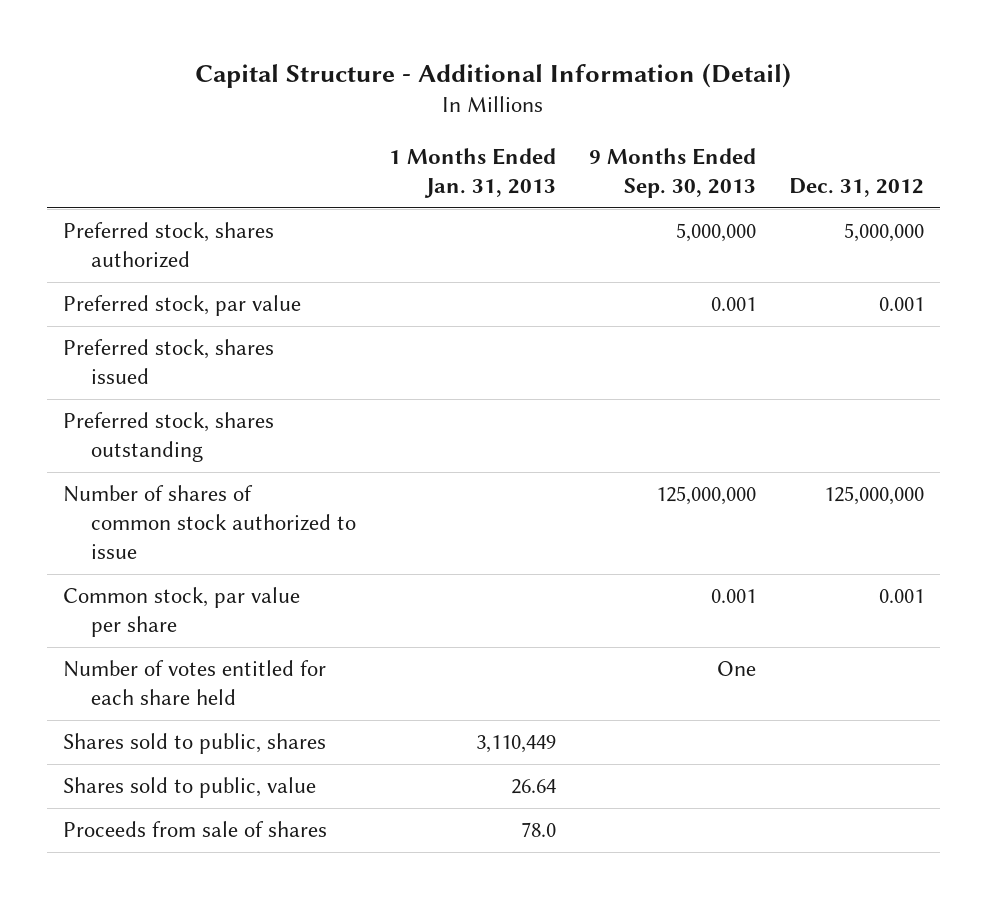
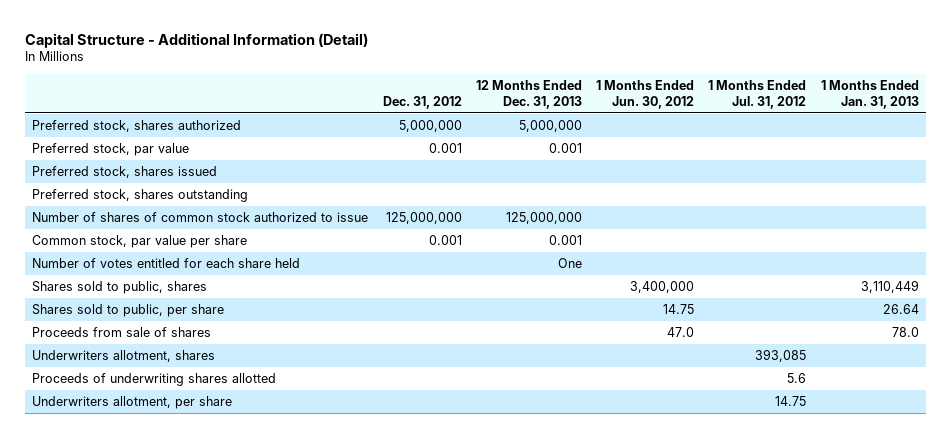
- | 1 Months Ended Jan. 31, 2013 | 9 Months Ended Sep. 30, 2013 | Dec. 31, 2012
+ | Dec. 31, 2012 | 12 Months Ended Dec. 31, 2013 | 1 Months Ended Jun. 30, 2012 | 1 Months Ended Jul. 31, 2012 | 1 Months Ended Jan. 31, 2013
- Shares sold to public, value | 26.64 | |
+ Shares sold to public, per share | | | 14.75 | | 26.64
+ Underwriters allotment, shares | | | | 393,085 |
+ Proceeds of underwriting shares allotted | | | | 5.6 |
+ Underwriters allotment, per share | | | | 14.75 |

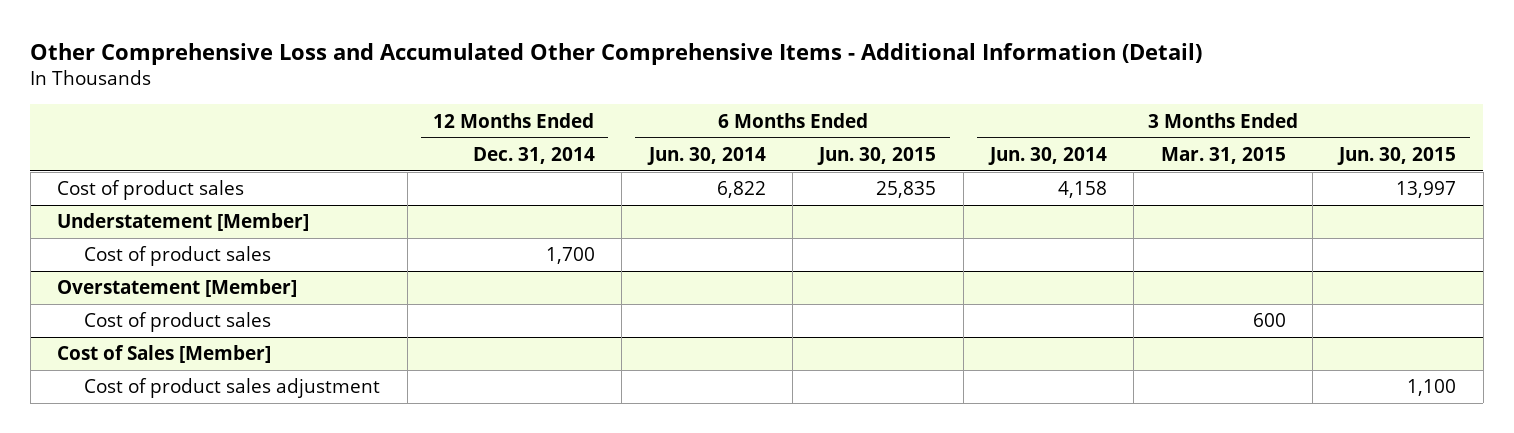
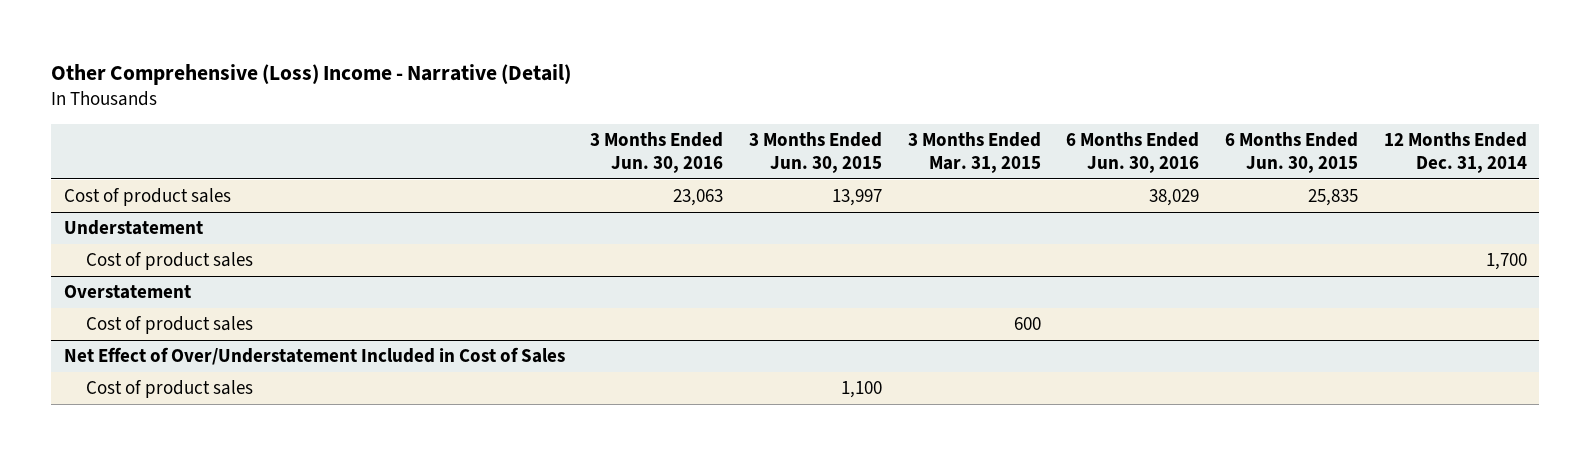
- Other Comprehensive Loss and Accumulated Other Comprehensive Items - Additional Information (Detail)
+ Other Comprehensive (Loss) Income - Narrative (Detail)
- | 12 Months Ended Dec. 31, 2014 | 6 Months Ended Jun. 30, 2014 | 6 Months Ended Jun. 30, 2015 | 3 Months Ended Jun. 30, 2014 | 3 Months Ended Mar. 31, 2015 | 3 Months Ended Jun. 30, 2015
+ | 3 Months Ended Jun. 30, 2016 | 3 Months Ended Jun. 30, 2015 | 3 Months Ended Mar. 31, 2015 | 6 Months Ended Jun. 30, 2016 | 6 Months Ended Jun. 30, 2015 | 12 Months Ended Dec. 31, 2014
- Understatement [Member]
+ Understatement
- Overstatement [Member]
+ Overstatement
- Cost of Sales [Member]
- Cost of product sales adjustment | | | | | | 1,100
+ Net Effect of Over/Understatement Included in Cost of Sales
+ Cost of product sales | | 1,100 | | | |

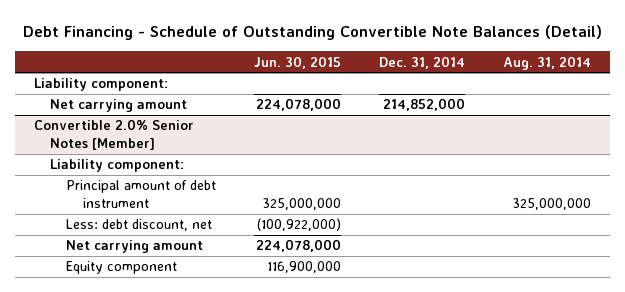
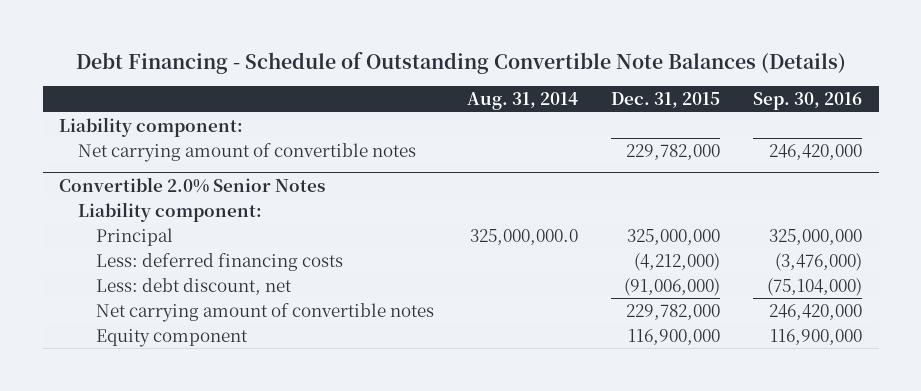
- Debt Financing - Schedule of Outstanding Convertible Note Balances (Detail)
+ Debt Financing - Schedule of Outstanding Convertible Note Balances (Details)
- | Jun. 30, 2015 | Dec. 31, 2014 | Aug. 31, 2014
+ | Aug. 31, 2014 | Dec. 31, 2015 | Sep. 30, 2016
- Net carrying amount | 224,078,000 | 214,852,000 |
- Convertible 2.0% Senior Notes [Member]
+ Net carrying amount of convertible notes | | 229,782,000 | 246,420,000
+ Convertible 2.0% Senior Notes
- Principal amount of debt instrument | 325,000,000 | | 325,000,000
+ Principal | 325,000,000.0 | 325,000,000 | 325,000,000
+ Less: deferred financing costs | | (4,212,000) | (3,476,000)
- Net carrying amount | 224,078,000 | |
+ Net carrying amount of convertible notes | | 229,782,000 | 246,420,000

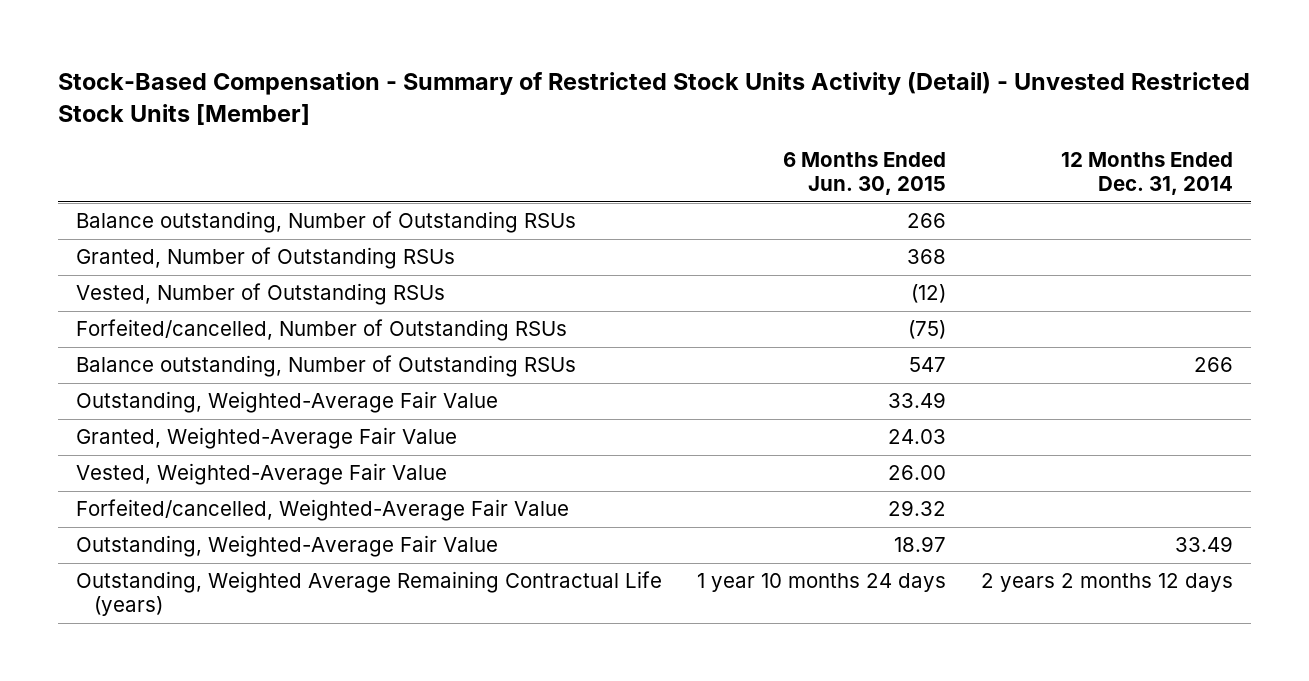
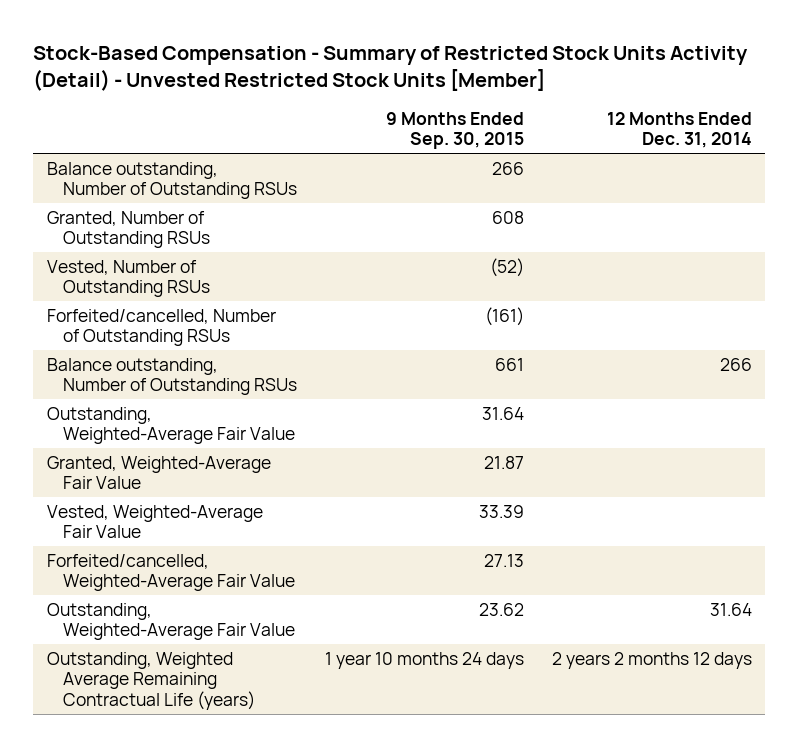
- | 6 Months Ended Jun. 30, 2015 | 12 Months Ended Dec. 31, 2014
+ | 9 Months Ended Sep. 30, 2015 | 12 Months Ended Dec. 31, 2014
- Outstanding, Weighted-Average Fair Value | 18.97 | 33.49
+ Outstanding, Weighted-Average Fair Value | 23.62 | 31.64

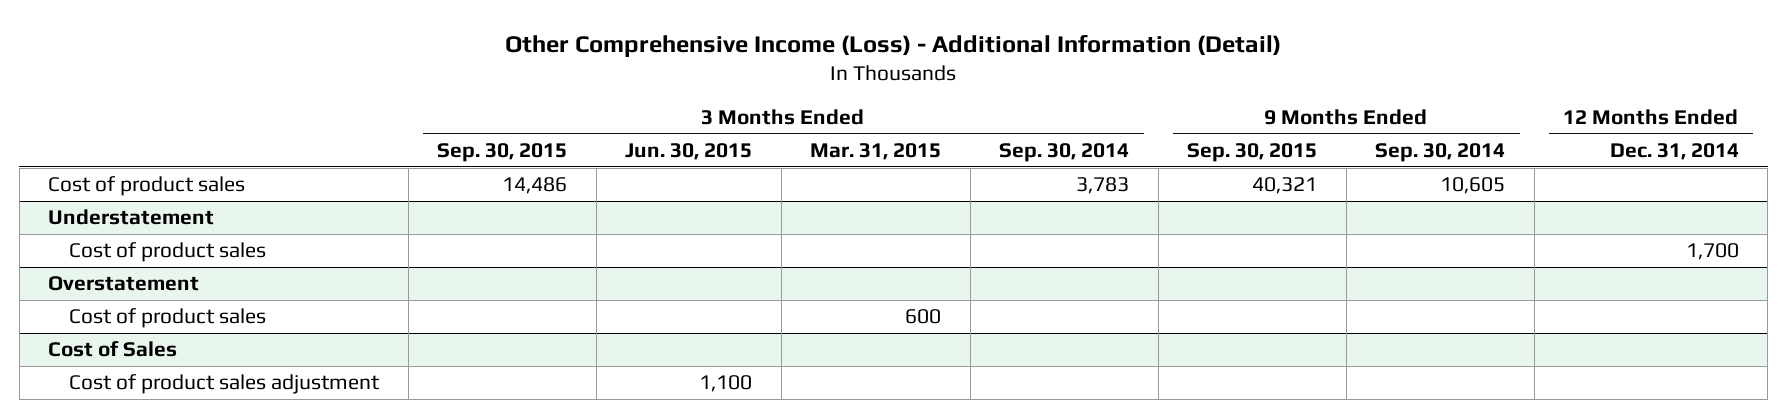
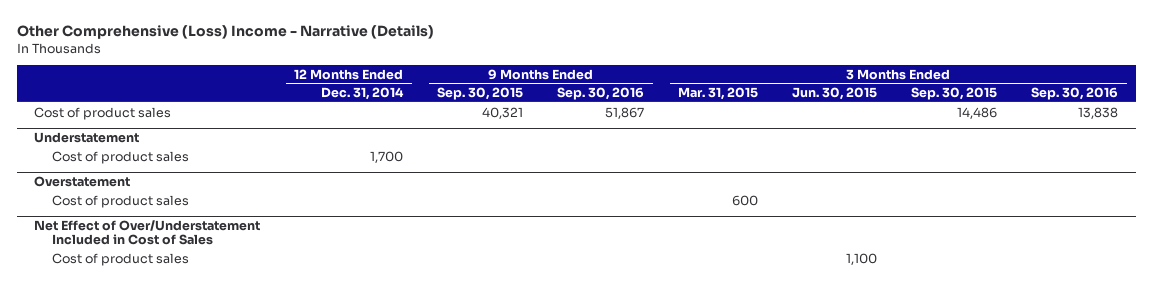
- Other Comprehensive Income (Loss) - Additional Information (Detail)
+ Other Comprehensive (Loss) Income - Narrative (Details)
- | 3 Months Ended Sep. 30, 2015 | 3 Months Ended Jun. 30, 2015 | 3 Months Ended Mar. 31, 2015 | 3 Months Ended Sep. 30, 2014 | 9 Months Ended Sep. 30, 2015 | 9 Months Ended Sep. 30, 2014 | 12 Months Ended Dec. 31, 2014
+ | 12 Months Ended Dec. 31, 2014 | 9 Months Ended Sep. 30, 2015 | 9 Months Ended Sep. 30, 2016 | 3 Months Ended Mar. 31, 2015 | 3 Months Ended Jun. 30, 2015 | 3 Months Ended Sep. 30, 2015 | 3 Months Ended Sep. 30, 2016
- Cost of Sales
- Cost of product sales adjustment | | 1,100 | | | | |
+ Net Effect of Over/Understatement Included in Cost of Sales
+ Cost of product sales | | | | | 1,100 | |

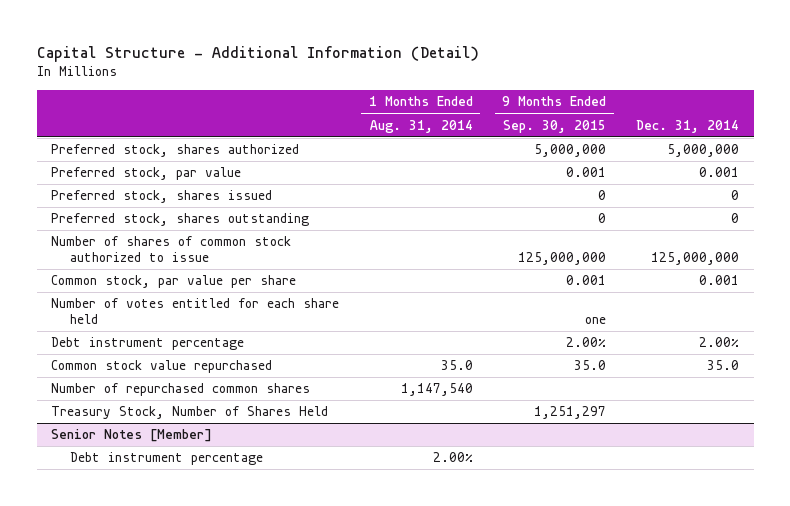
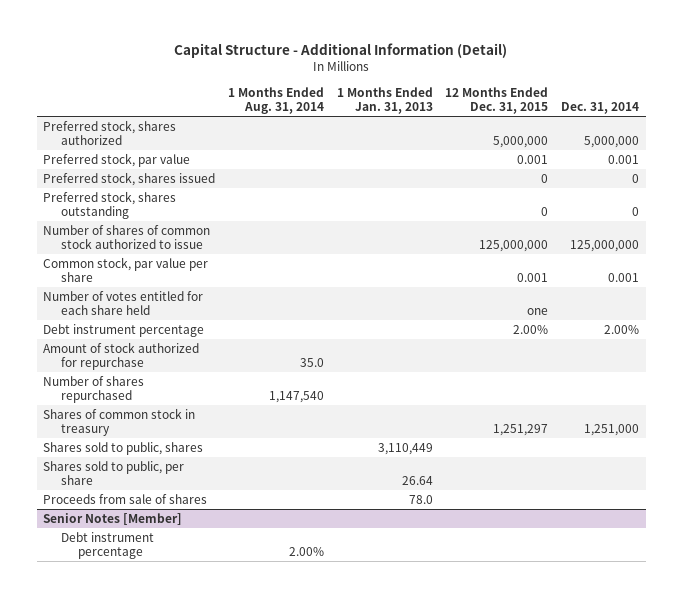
- | 1 Months Ended Aug. 31, 2014 | 9 Months Ended Sep. 30, 2015 | Dec. 31, 2014
+ | 1 Months Ended Aug. 31, 2014 | 1 Months Ended Jan. 31, 2013 | 12 Months Ended Dec. 31, 2015 | Dec. 31, 2014
- Common stock value repurchased | 35.0 | 35.0 | 35.0
- Number of repurchased common shares | 1,147,540 | |
- Treasury Stock, Number of Shares Held | | 1,251,297 |
+ Amount of stock authorized for repurchase | 35.0 | | |
+ Number of shares repurchased | 1,147,540 | | |
+ Shares of common stock in treasury | | | 1,251,297 | 1,251,000
+ Shares sold to public, shares | | 3,110,449 | |
+ Shares sold to public, per share | | 26.64 | |
+ Proceeds from sale of shares | | 78.0 | |

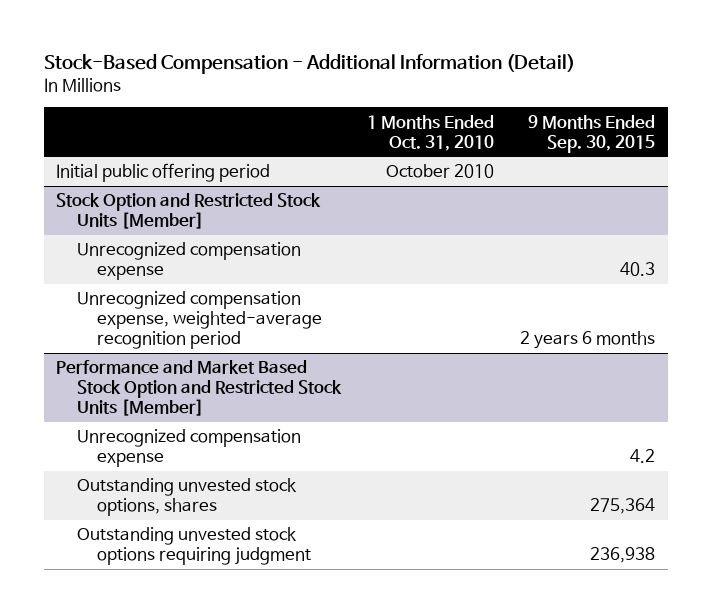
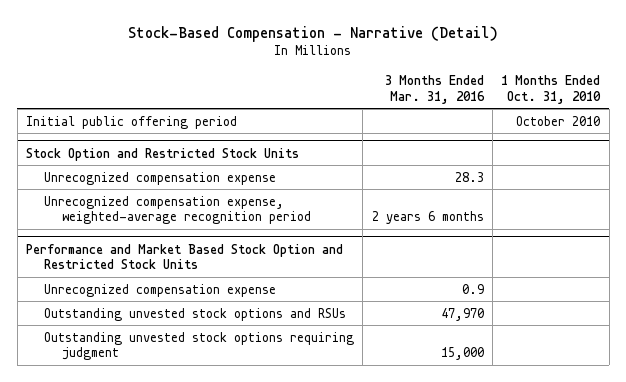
- Stock-Based Compensation - Additional Information (Detail)
+ Stock-Based Compensation - Narrative (Detail)
- | 1 Months Ended Oct. 31, 2010 | 9 Months Ended Sep. 30, 2015
+ | 3 Months Ended Mar. 31, 2016 | 1 Months Ended Oct. 31, 2010
- Stock Option and Restricted Stock Units [Member]
+ Stock Option and Restricted Stock Units
- Performance and Market Based Stock Option and Restricted Stock Units [Member]
+ Performance and Market Based Stock Option and Restricted Stock Units
- Outstanding unvested stock options, shares | | 275,364
+ Outstanding unvested stock options and RSUs | 47,970 |

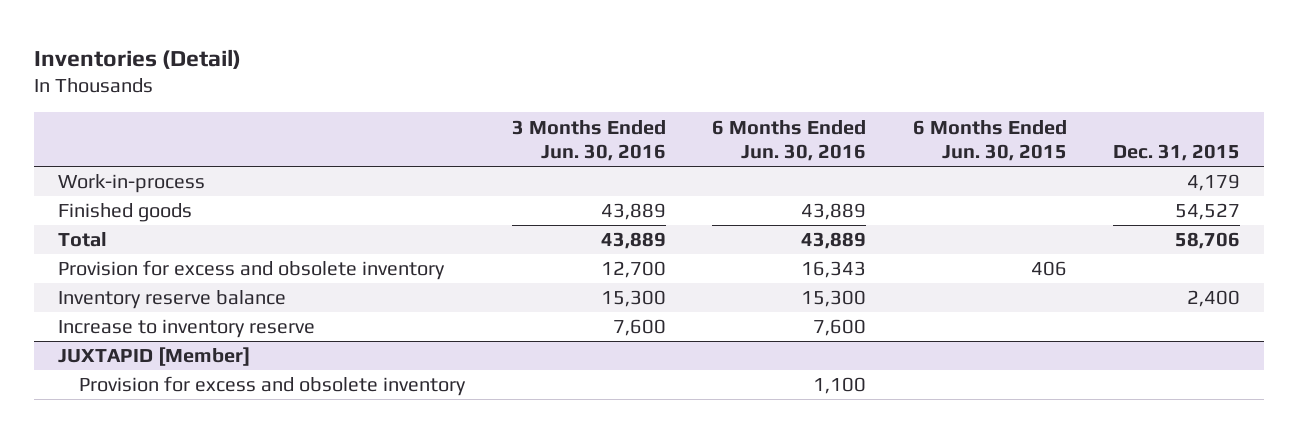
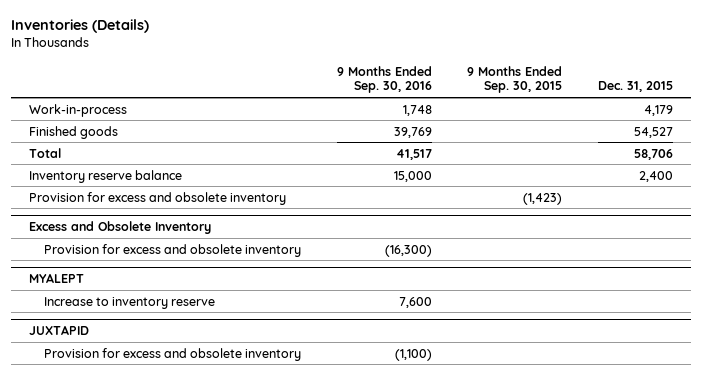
- Inventories (Detail)
+ Inventories (Details)
- | 3 Months Ended Jun. 30, 2016 | 6 Months Ended Jun. 30, 2016 | 6 Months Ended Jun. 30, 2015 | Dec. 31, 2015
+ | 9 Months Ended Sep. 30, 2016 | 9 Months Ended Sep. 30, 2015 | Dec. 31, 2015
- Increase to inventory reserve | 7,600 | 7,600 | |
- JUXTAPID [Member]
moved down: Provision for excess and obsolete inventory | | (1,423) |
+ Excess and Obsolete Inventory
+ Provision for excess and obsolete inventory | (16,300) | |
+ MYALEPT
+ Increase to inventory reserve | 7,600 | |
+ JUXTAPID

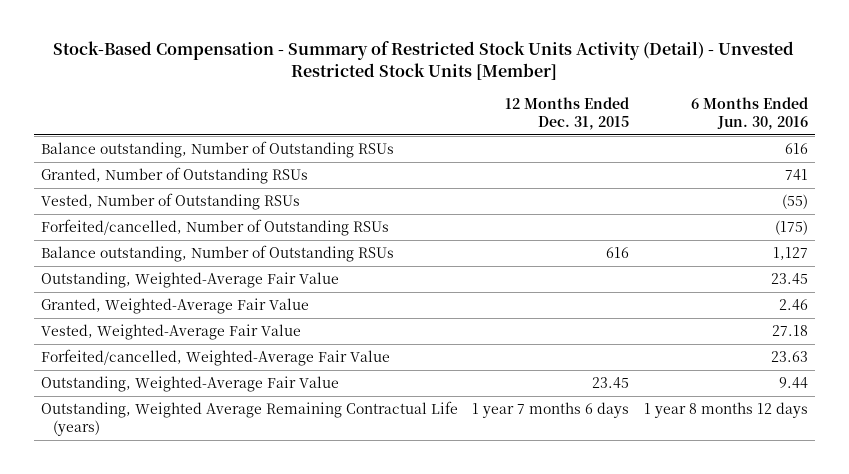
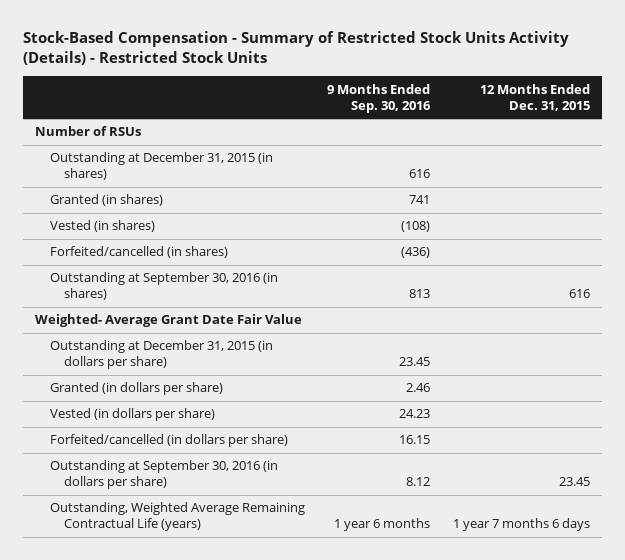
- Stock-Based Compensation - Summary of Restricted Stock Units Activity (Detail) - Unvested Restricted Stock Units [Member]
+ Stock-Based Compensation - Summary of Restricted Stock Units Activity (Details) - Restricted Stock Units
- | 12 Months Ended Dec. 31, 2015 | 6 Months Ended Jun. 30, 2016
+ | 9 Months Ended Sep. 30, 2016 | 12 Months Ended Dec. 31, 2015
- Balance outstanding, Number of Outstanding RSUs | | 616
- Granted, Number of Outstanding RSUs | | 741
- Vested, Number of Outstanding RSUs | | (55)
- Forfeited/cancelled, Number of Outstanding RSUs | | (175)
- Balance outstanding, Number of Outstanding RSUs | 616 | 1,127
- Outstanding, Weighted-Average Fair Value | | 23.45
- Granted, Weighted-Average Fair Value | | 2.46
- Vested, Weighted-Average Fair Value | | 27.18
- Forfeited/cancelled, Weighted-Average Fair Value | | 23.63
- Outstanding, Weighted-Average Fair Value | 23.45 | 9.44
+ Number of RSUs
+ Outstanding at December 31, 2015 (in shares) | 616 |
+ Granted (in shares) | 741 |
+ Vested (in shares) | (108) |
+ Forfeited/cancelled (in shares) | (436) |
+ Outstanding at September 30, 2016 (in shares) | 813 | 616
+ Weighted- Average Grant Date Fair Value
+ Outstanding at December 31, 2015 (in dollars per share) | 23.45 |
+ Granted (in dollars per share) | 2.46 |
+ Vested (in dollars per share) | 24.23 |
+ Forfeited/cancelled (in dollars per share) | 16.15 |
+ Outstanding at September 30, 2016 (in dollars per share) | 8.12 | 23.45

